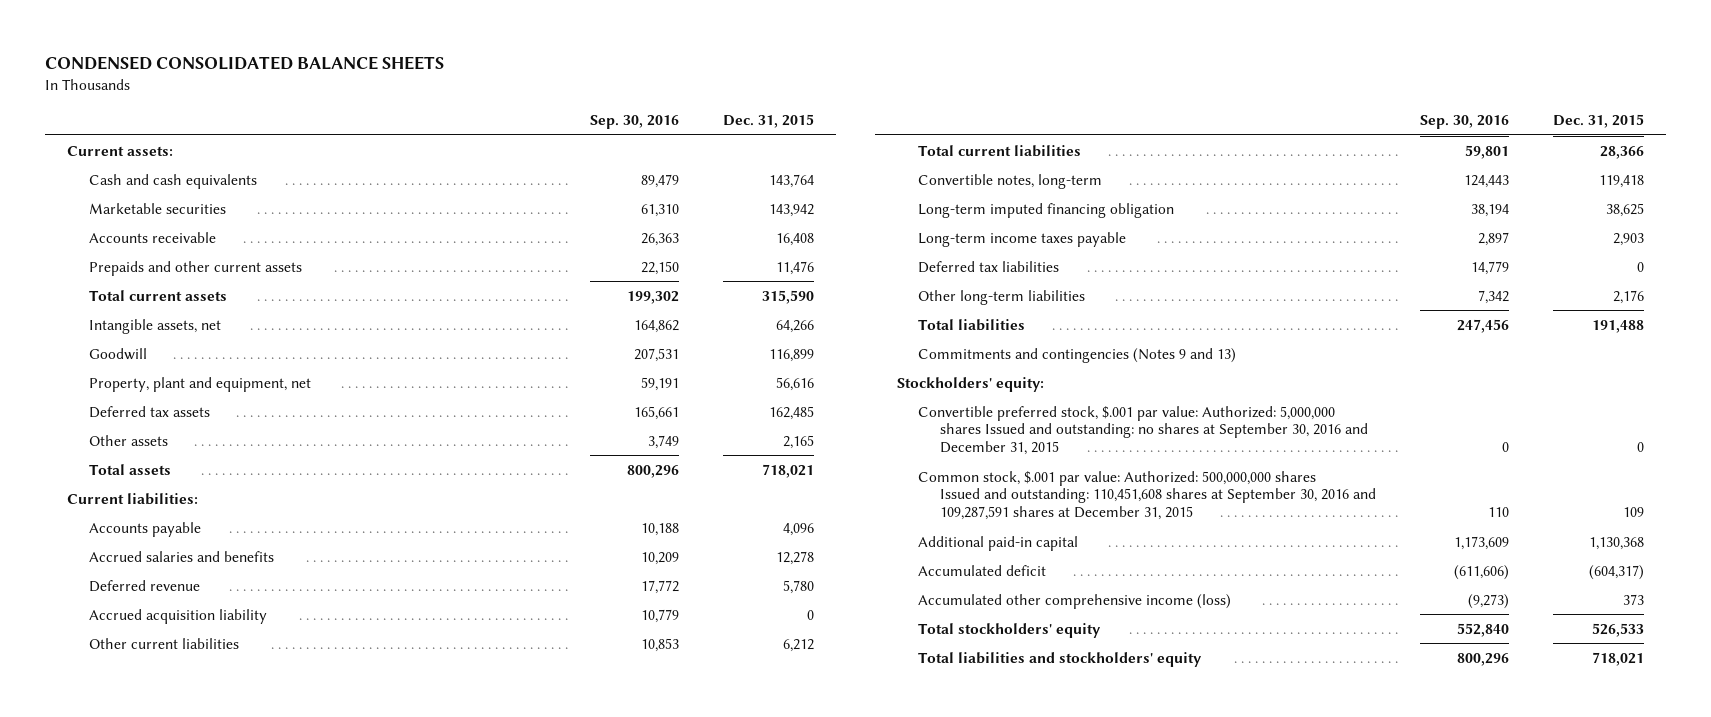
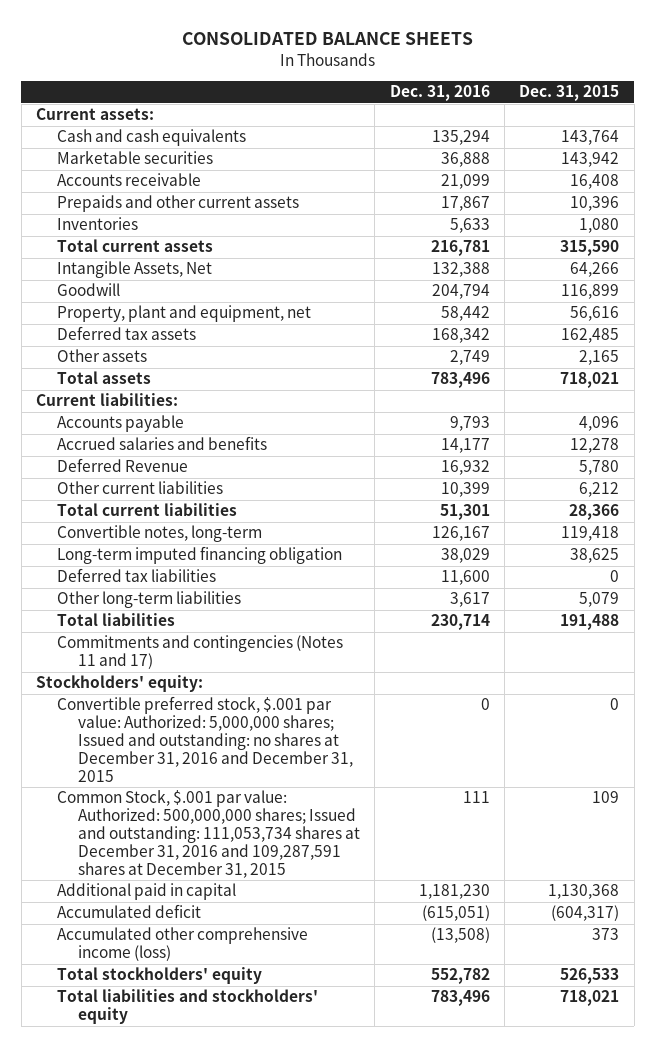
- CONDENSED CONSOLIDATED BALANCE SHEETS
+ CONSOLIDATED BALANCE SHEETS
- | Sep. 30, 2016 | Dec. 31, 2015
+ | Dec. 31, 2016 | Dec. 31, 2015
- Prepaids and other current assets | 22,150 | 11,476
+ Prepaids and other current assets | 17,867 | 10,396
+ Inventories | 5,633 | 1,080
- Intangible assets, net | 164,862 | 64,266
+ Intangible Assets, Net | 132,388 | 64,266
- Deferred revenue | 17,772 | 5,780
- Accrued acquisition liability | 10,779 | 0
+ Deferred Revenue | 16,932 | 5,780
- Long-term income taxes payable | 2,897 | 2,903
- Other long-term liabilities | 7,342 | 2,176
+ Other long-term liabilities | 3,617 | 5,079
- Commitments and contingencies (Notes 9 and 13)
+ Commitments and contingencies (Notes 11 and 17)
- Convertible preferred stock, $.001 par value: Authorized: 5,000,000 shares Issued and outstanding: no shares at September 30, 2016 and December 31, 2015 | 0 | 0
- Common stock, $.001 par value: Authorized: 500,000,000 shares Issued and outstanding: 110,451,608 shares at September 30, 2016 and 109,287,591 shares at December 31, 2015 | 110 | 109
- Additional paid-in capital | 1,173,609 | 1,130,368
+ Convertible preferred stock, $.001 par value: Authorized: 5,000,000 shares; Issued and outstanding: no shares at December 31, 2016 and December 31, 2015 | 0 | 0
+ Common Stock, $.001 par value: Authorized: 500,000,000 shares; Issued and outstanding: 111,053,734 shares at December 31, 2016 and 109,287,591 shares at December 31, 2015 | 111 | 109
+ Additional paid in capital | 1,181,230 | 1,130,368

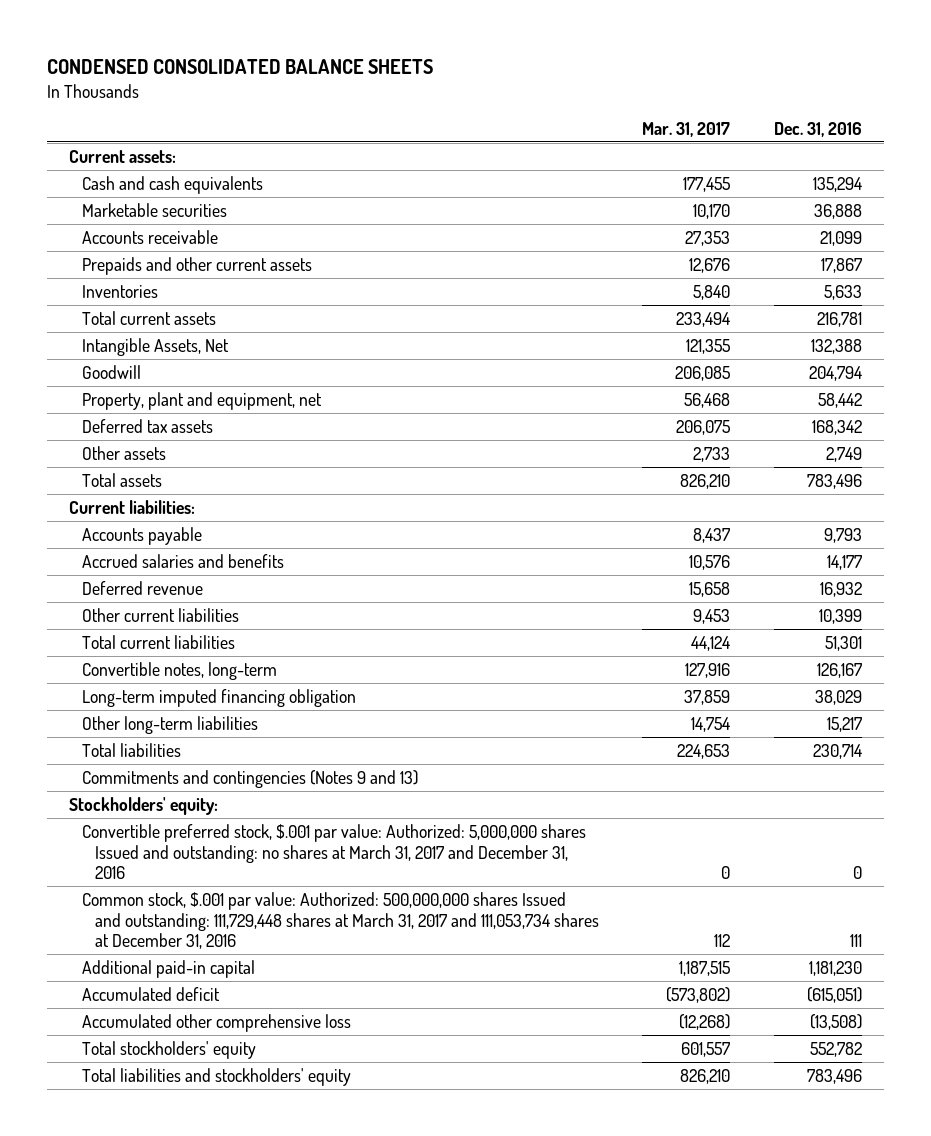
- CONSOLIDATED BALANCE SHEETS
+ CONDENSED CONSOLIDATED BALANCE SHEETS
- | Dec. 31, 2016 | Dec. 31, 2015
+ | Mar. 31, 2017 | Dec. 31, 2016
- Deferred Revenue | 16,932 | 5,780
+ Deferred revenue | 15,658 | 16,932
- Deferred tax liabilities | 11,600 | 0
- Other long-term liabilities | 3,617 | 5,079
+ Other long-term liabilities | 14,754 | 15,217
- Commitments and contingencies (Notes 11 and 17)
+ Commitments and contingencies (Notes 9 and 13)
- Convertible preferred stock, $.001 par value: Authorized: 5,000,000 shares; Issued and outstanding: no shares at December 31, 2016 and December 31, 2015 | 0 | 0
- Common Stock, $.001 par value: Authorized: 500,000,000 shares; Issued and outstanding: 111,053,734 shares at December 31, 2016 and 109,287,591 shares at December 31, 2015 | 111 | 109
- Additional paid in capital | 1,181,230 | 1,130,368
+ Convertible preferred stock, $.001 par value: Authorized: 5,000,000 shares Issued and outstanding: no shares at March 31, 2017 and December 31, 2016 | 0 | 0
+ Common stock, $.001 par value: Authorized: 500,000,000 shares Issued and outstanding: 111,729,448 shares at March 31, 2017 and 111,053,734 shares at December 31, 2016 | 112 | 111
+ Additional paid-in capital | 1,187,515 | 1,181,230
- Accumulated other comprehensive income (loss) | (13,508) | 373
+ Accumulated other comprehensive loss | (12,268) | (13,508)

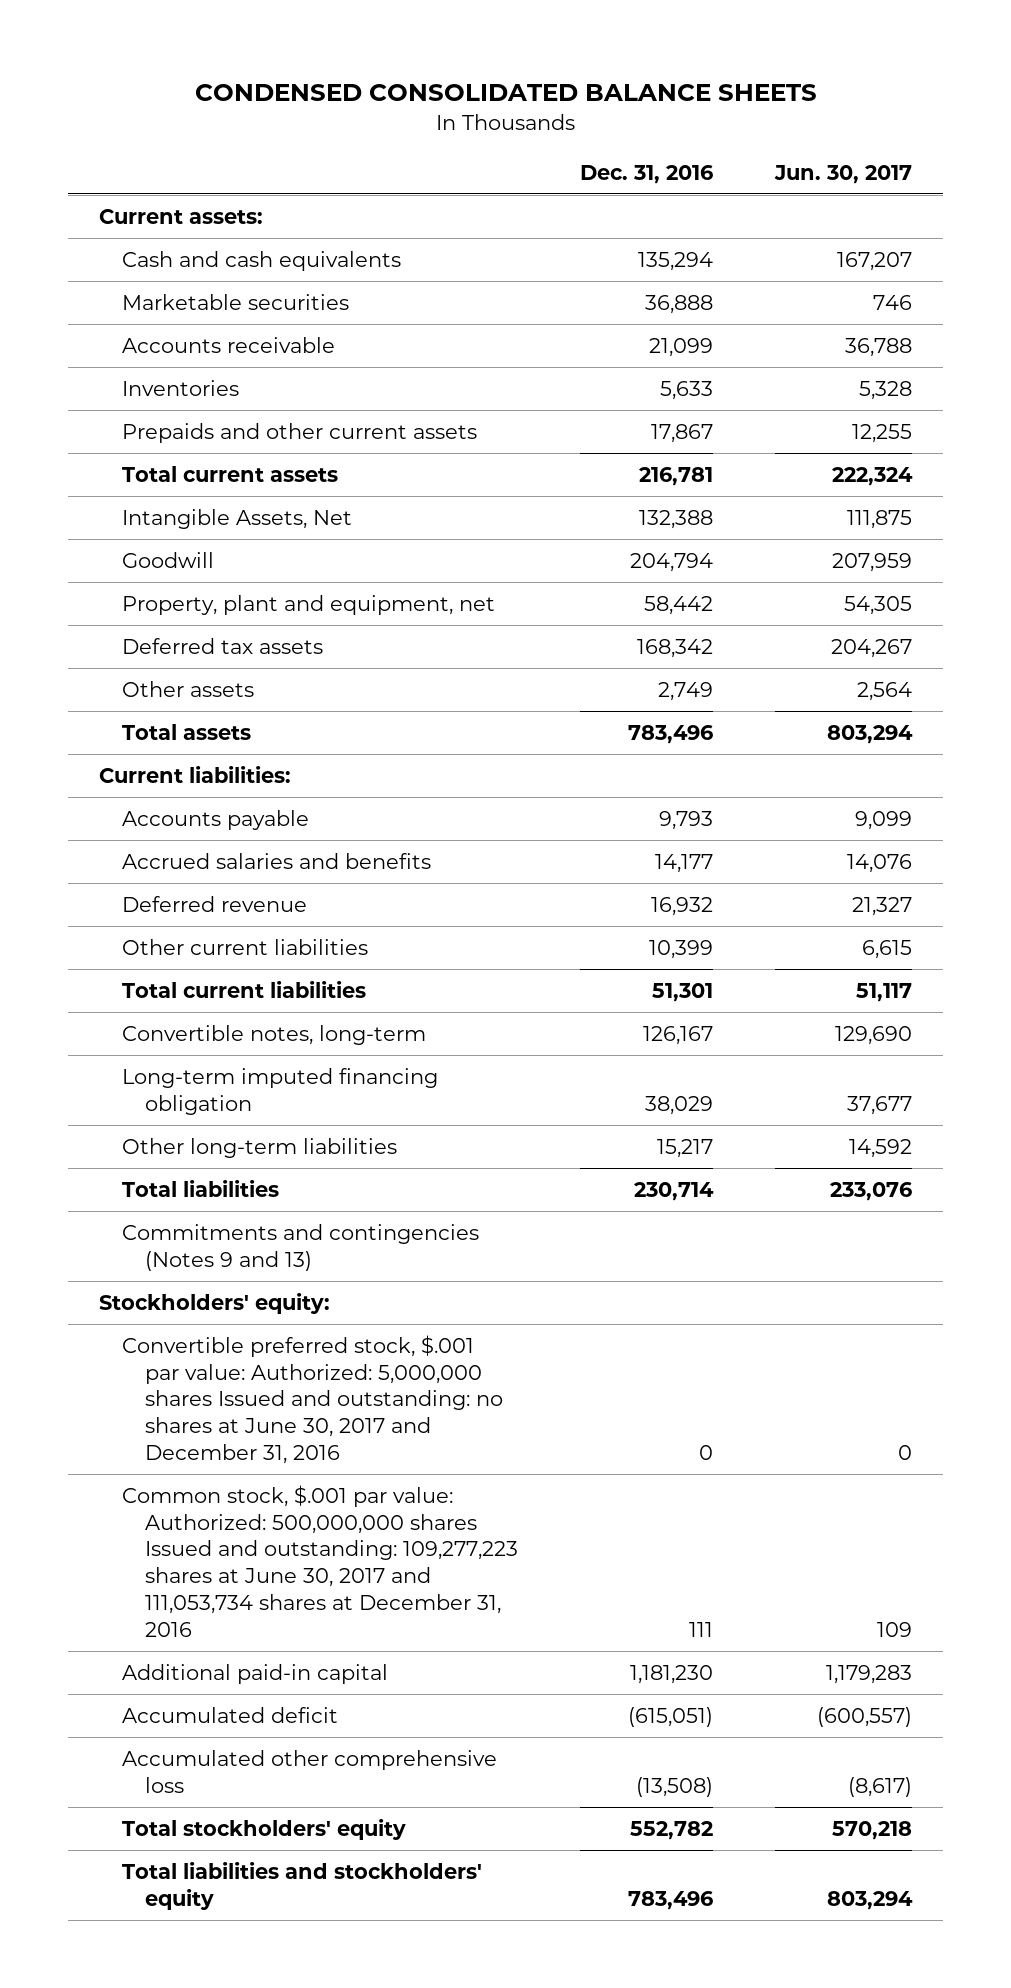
- | Mar. 31, 2017 | Dec. 31, 2016
+ | Dec. 31, 2016 | Jun. 30, 2017
moved down: Prepaids and other current assets | 17,867 | 12,255
- Convertible preferred stock, $.001 par value: Authorized: 5,000,000 shares Issued and outstanding: no shares at March 31, 2017 and December 31, 2016 | 0 | 0
- Common stock, $.001 par value: Authorized: 500,000,000 shares Issued and outstanding: 111,729,448 shares at March 31, 2017 and 111,053,734 shares at December 31, 2016 | 112 | 111
+ Convertible preferred stock, $.001 par value: Authorized: 5,000,000 shares Issued and outstanding: no shares at June 30, 2017 and December 31, 2016 | 0 | 0
+ Common stock, $.001 par value: Authorized: 500,000,000 shares Issued and outstanding: 109,277,223 shares at June 30, 2017 and 111,053,734 shares at December 31, 2016 | 111 | 109

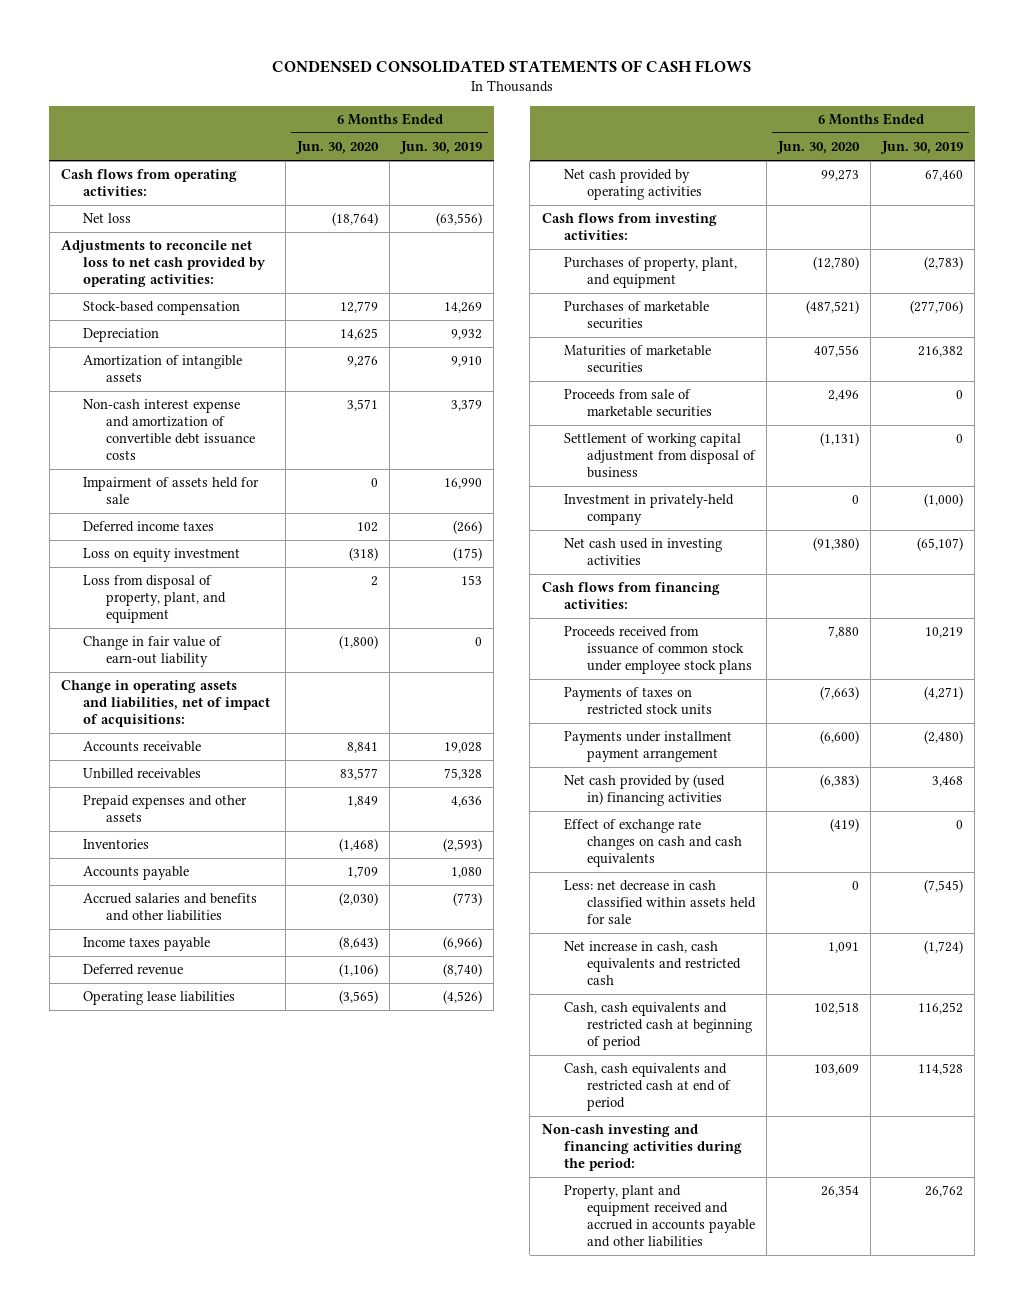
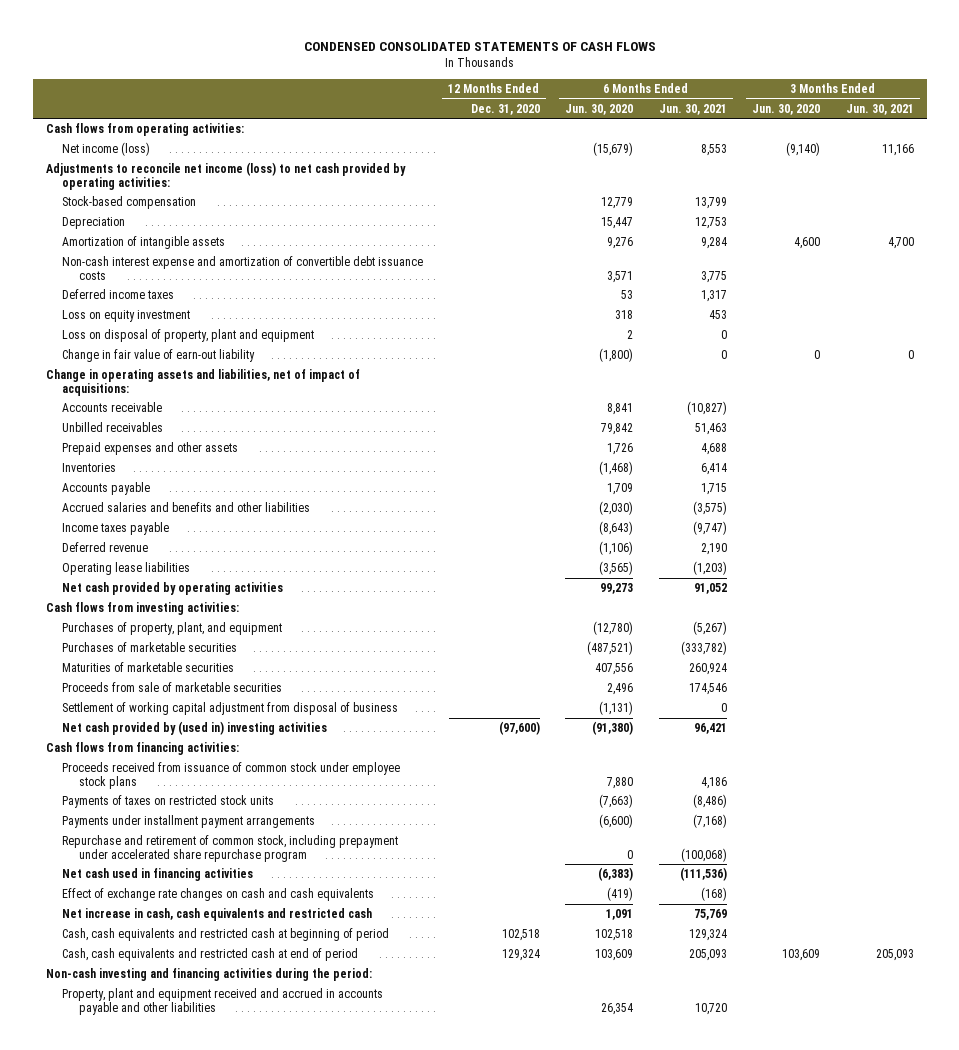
- | 6 Months Ended Jun. 30, 2020 | 6 Months Ended Jun. 30, 2019
+ | 12 Months Ended Dec. 31, 2020 | 6 Months Ended Jun. 30, 2020 | 6 Months Ended Jun. 30, 2021 | 3 Months Ended Jun. 30, 2020 | 3 Months Ended Jun. 30, 2021
- Net loss | (18,764) | (63,556)
- Adjustments to reconcile net loss to net cash provided by operating activities:
+ Net income (loss) | | (15,679) | 8,553 | (9,140) | 11,166
+ Adjustments to reconcile net income (loss) to net cash provided by operating activities:
- Depreciation | 14,625 | 9,932
+ Depreciation | | 15,447 | 12,753 | |
- Impairment of assets held for sale | 0 | 16,990
- Deferred income taxes | 102 | (266)
- Loss on equity investment | (318) | (175)
- Loss from disposal of property, plant, and equipment | 2 | 153
+ Deferred income taxes | | 53 | 1,317 | |
+ Loss on equity investment | | 318 | 453 | |
+ Loss on disposal of property, plant and equipment | | 2 | 0 | |
- Unbilled receivables | 83,577 | 75,328
- Prepaid expenses and other assets | 1,849 | 4,636
+ Unbilled receivables | | 79,842 | 51,463 | |
+ Prepaid expenses and other assets | | 1,726 | 4,688 | |
- Investment in privately-held company | 0 | (1,000)
- Net cash used in investing activities | (91,380) | (65,107)
+ Net cash provided by (used in) investing activities | (97,600) | (91,380) | 96,421 | |
- Payments under installment payment arrangement | (6,600) | (2,480)
- Net cash provided by (used in) financing activities | (6,383) | 3,468
+ Payments under installment payment arrangements | | (6,600) | (7,168) | |
+ Repurchase and retirement of common stock, including prepayment under accelerated share repurchase program | | 0 | (100,068) | |
+ Net cash used in financing activities | | (6,383) | (111,536) | |
- Less: net decrease in cash classified within assets held for sale | 0 | (7,545)

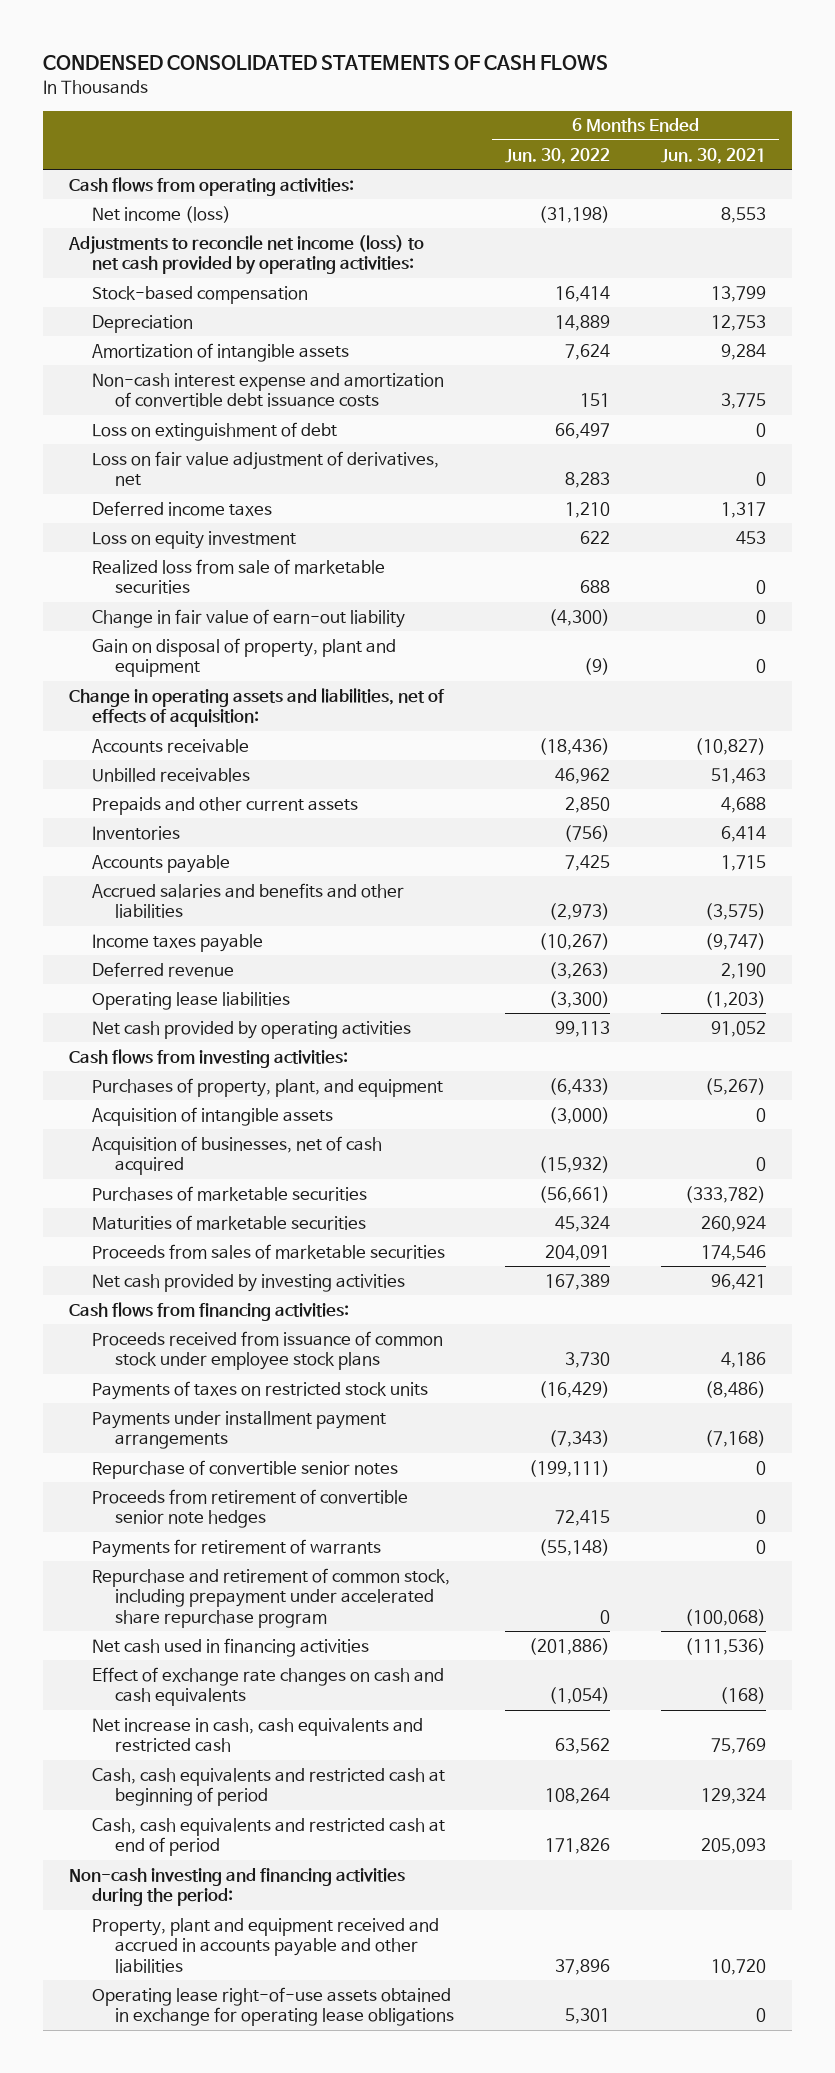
- | 12 Months Ended Dec. 31, 2020 | 6 Months Ended Jun. 30, 2020 | 6 Months Ended Jun. 30, 2021 | 3 Months Ended Jun. 30, 2020 | 3 Months Ended Jun. 30, 2021
+ | 6 Months Ended Jun. 30, 2022 | 6 Months Ended Jun. 30, 2021
+ Loss on extinguishment of debt | 66,497 | 0
+ Loss on fair value adjustment of derivatives, net | 8,283 | 0
- Loss on disposal of property, plant and equipment | | 2 | 0 | |
+ Realized loss from sale of marketable securities | 688 | 0
- Change in operating assets and liabilities, net of impact of acquisitions:
+ Gain on disposal of property, plant and equipment | (9) | 0
+ Change in operating assets and liabilities, net of effects of acquisition:
- Prepaid expenses and other assets | | 1,726 | 4,688 | |
+ Prepaids and other current assets | 2,850 | 4,688
+ Acquisition of intangible assets | (3,000) | 0
+ Acquisition of businesses, net of cash acquired | (15,932) | 0
- Proceeds from sale of marketable securities | | 2,496 | 174,546 | |
- Settlement of working capital adjustment from disposal of business | | (1,131) | 0 | |
- Net cash provided by (used in) investing activities | (97,600) | (91,380) | 96,421 | |
+ Proceeds from sales of marketable securities | 204,091 | 174,546
+ Net cash provided by investing activities | 167,389 | 96,421
+ Repurchase of convertible senior notes | (199,111) | 0
+ Proceeds from retirement of convertible senior note hedges | 72,415 | 0
+ Payments for retirement of warrants | (55,148) | 0
+ Operating lease right-of-use assets obtained in exchange for operating lease obligations | 5,301 | 0

